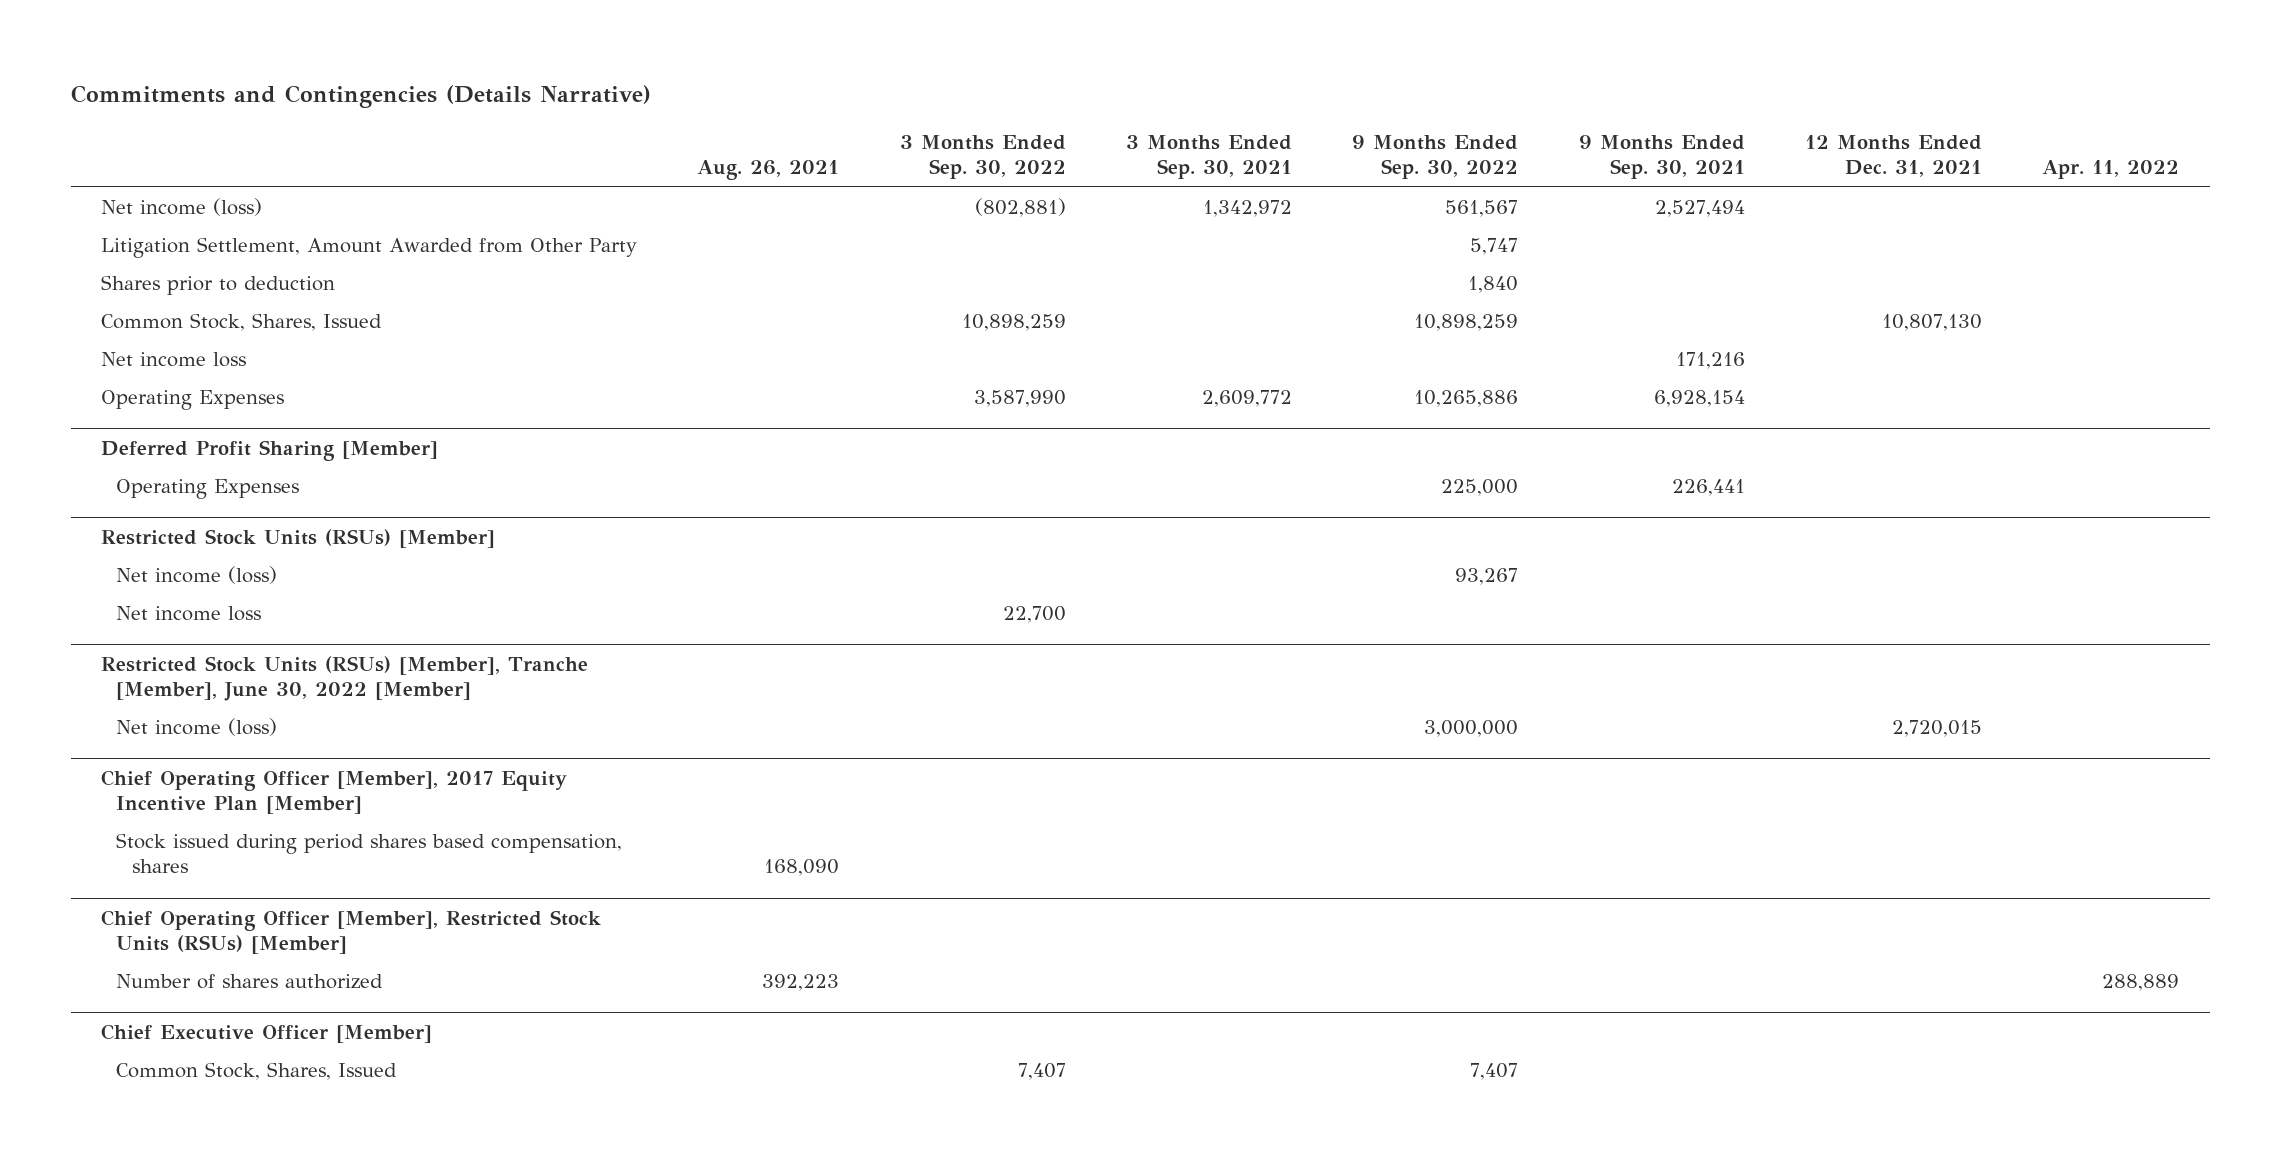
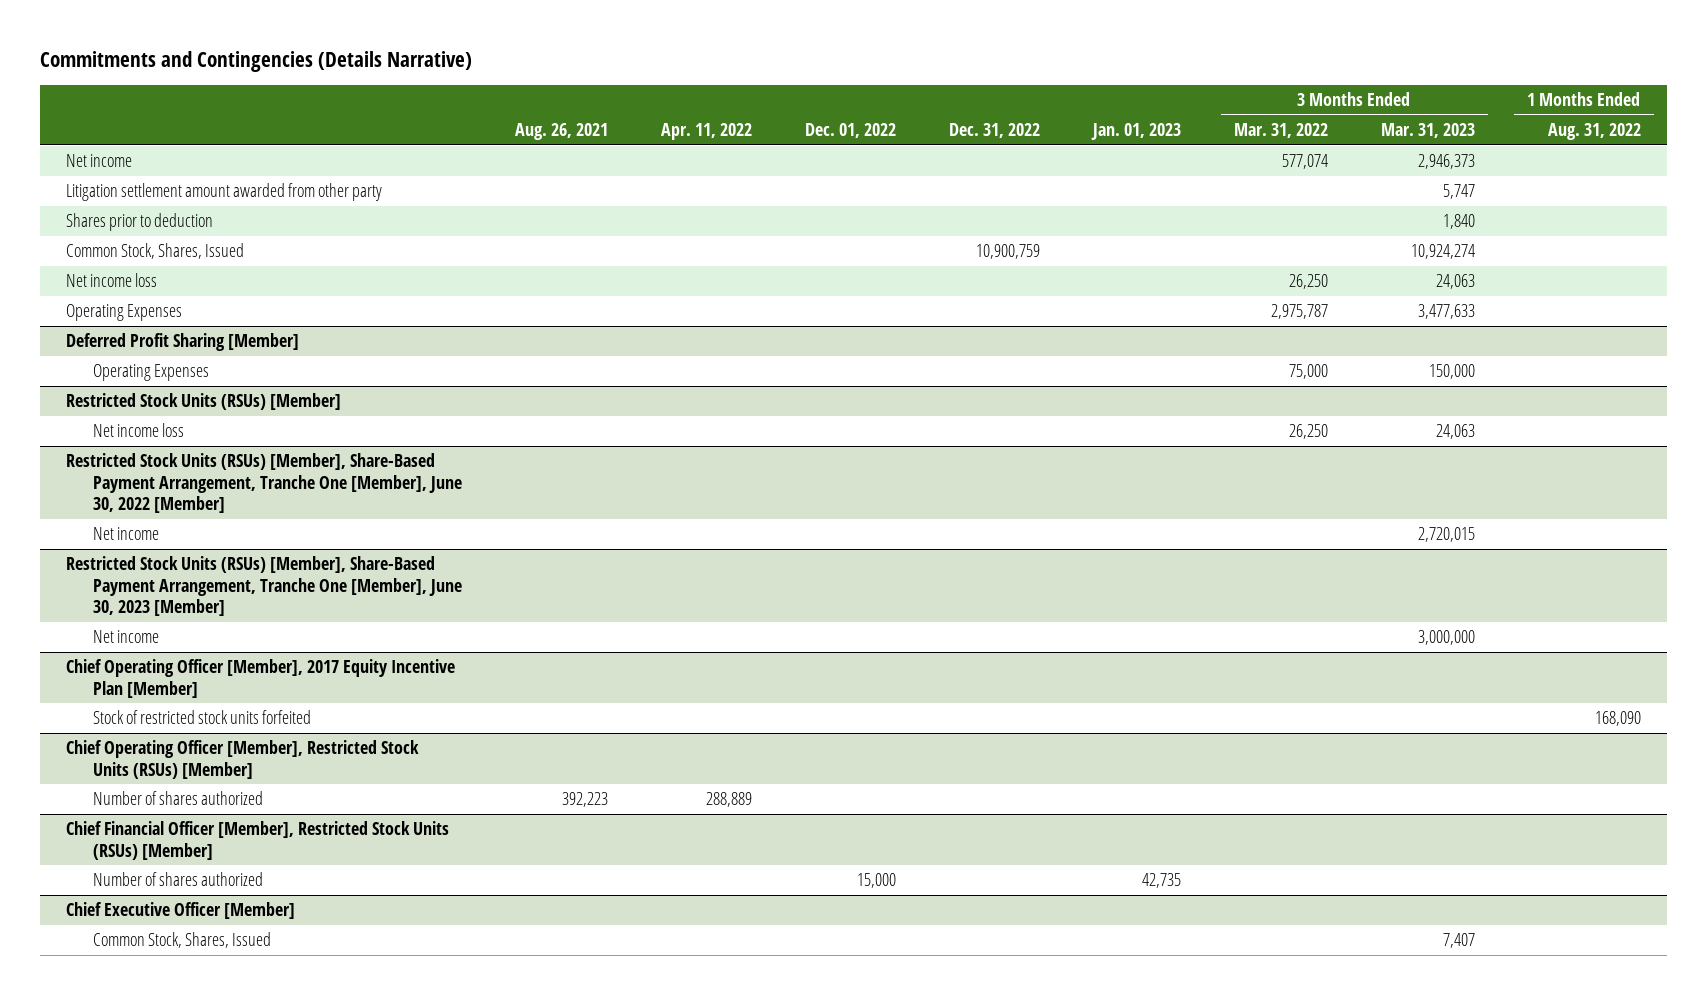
- | Aug. 26, 2021 | 3 Months Ended Sep. 30, 2022 | 3 Months Ended Sep. 30, 2021 | 9 Months Ended Sep. 30, 2022 | 9 Months Ended Sep. 30, 2021 | 12 Months Ended Dec. 31, 2021 | Apr. 11, 2022
+ | Aug. 26, 2021 | Apr. 11, 2022 | Dec. 01, 2022 | Dec. 31, 2022 | Jan. 01, 2023 | 3 Months Ended Mar. 31, 2022 | 3 Months Ended Mar. 31, 2023 | 1 Months Ended Aug. 31, 2022
- Net income (loss) | | (802,881) | 1,342,972 | 561,567 | 2,527,494 | |
- Litigation Settlement, Amount Awarded from Other Party | | | | 5,747 | | |
+ Net income | | | | | | 577,074 | 2,946,373 |
+ Litigation settlement amount awarded from other party | | | | | | | 5,747 |
@ Restricted Stock Units (RSUs) [Member]
- Net income (loss) | | | | 93,267 | | |
- Restricted Stock Units (RSUs) [Member], Tranche [Member], June 30, 2022 [Member]
- Net income (loss) | | | | 3,000,000 | | 2,720,015 |
+ Restricted Stock Units (RSUs) [Member], Share-Based Payment Arrangement, Tranche One [Member], June 30, 2022 [Member]
+ Net income | | | | | | | 2,720,015 |
+ Restricted Stock Units (RSUs) [Member], Share-Based Payment Arrangement, Tranche One [Member], June 30, 2023 [Member]
+ Net income | | | | | | | 3,000,000 |
@ Chief Operating Officer [Member], 2017 Equity Incentive Plan [Member]
- Stock issued during period shares based compensation, shares | 168,090 | | | | | |
+ Stock of restricted stock units forfeited | | | | | | | | 168,090
+ Chief Financial Officer [Member], Restricted Stock Units (RSUs) [Member]
+ Number of shares authorized | | | 15,000 | | 42,735 | | |

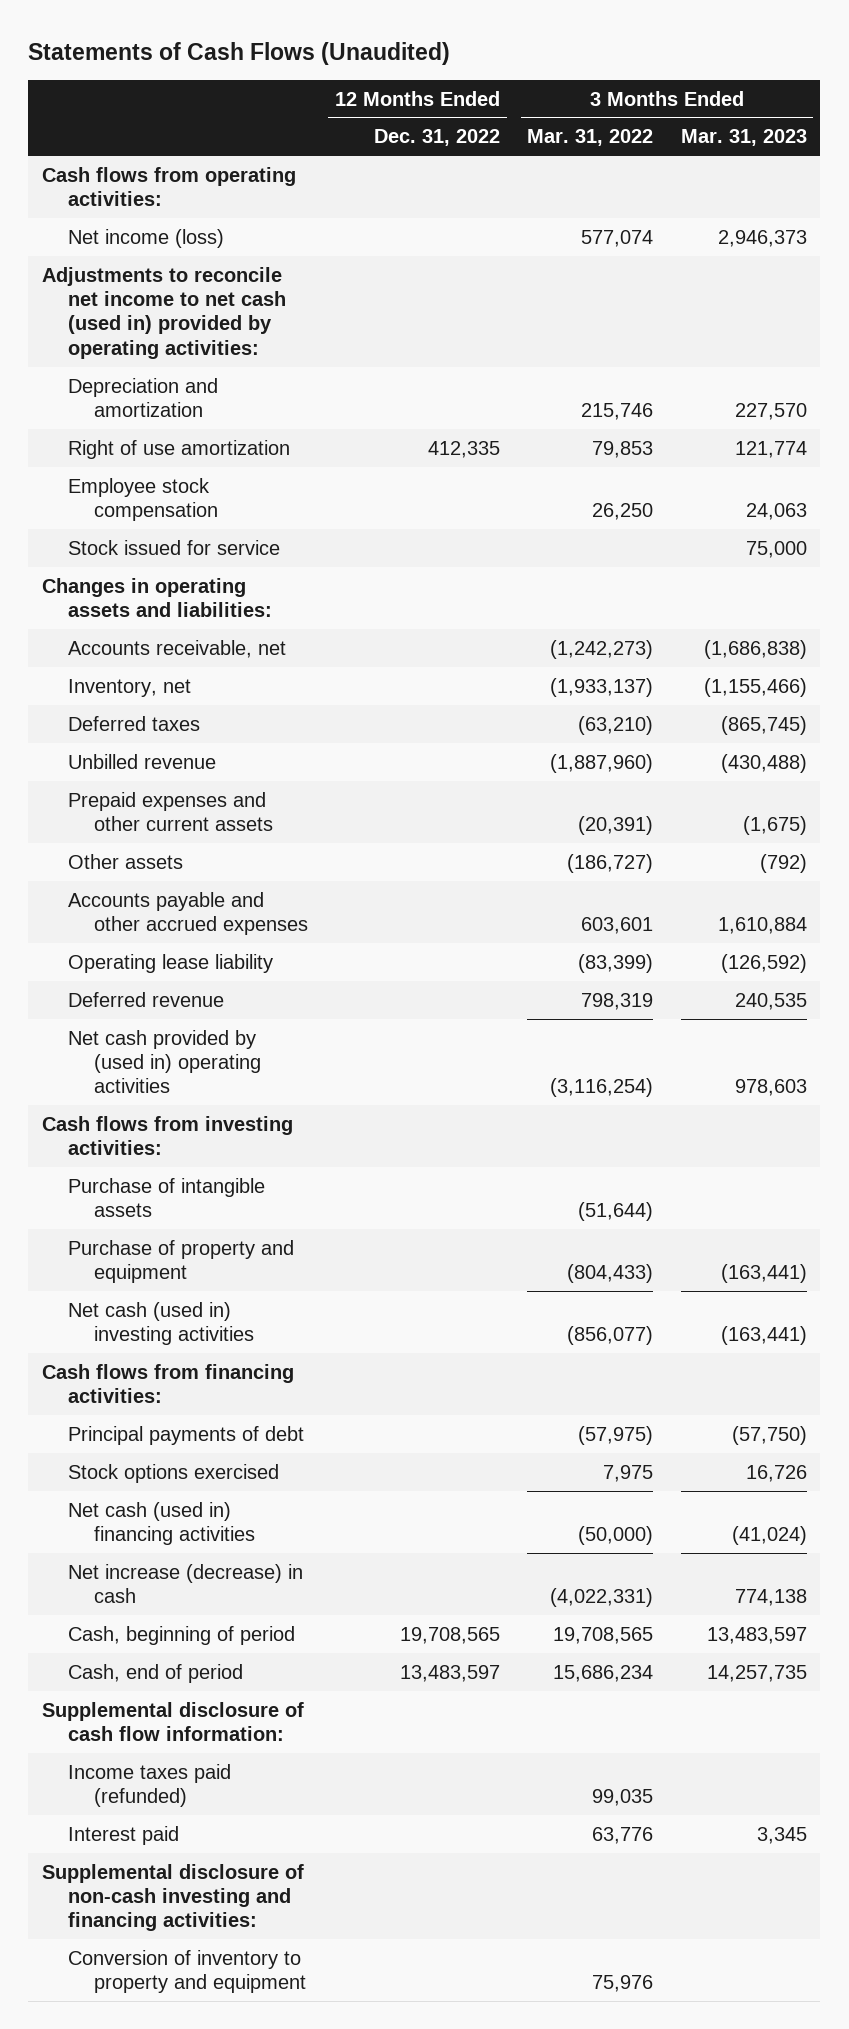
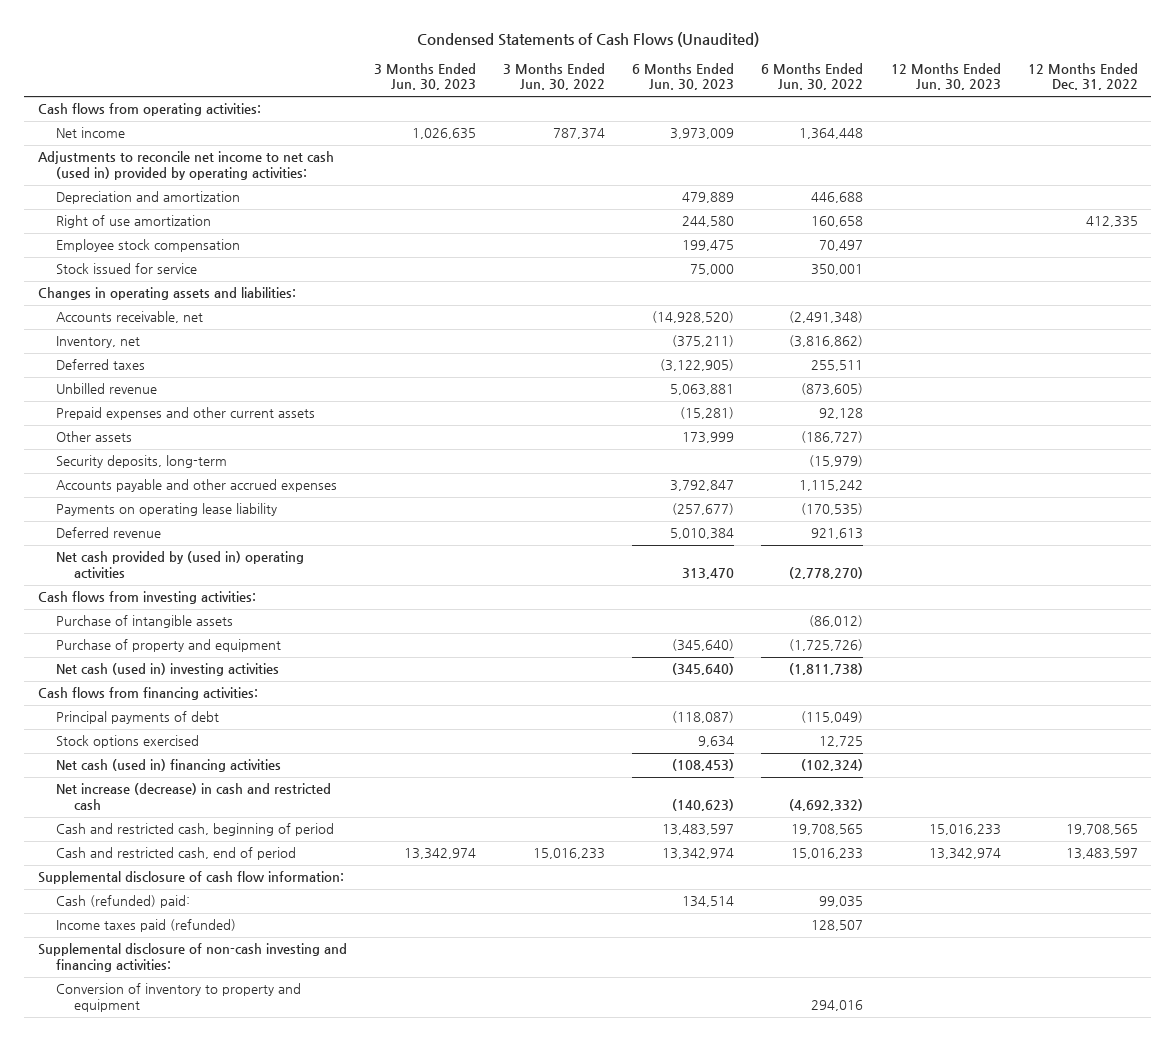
- Statements of Cash Flows (Unaudited)
+ Condensed Statements of Cash Flows (Unaudited)
- | 12 Months Ended Dec. 31, 2022 | 3 Months Ended Mar. 31, 2022 | 3 Months Ended Mar. 31, 2023
+ | 3 Months Ended Jun. 30, 2023 | 3 Months Ended Jun. 30, 2022 | 6 Months Ended Jun. 30, 2023 | 6 Months Ended Jun. 30, 2022 | 12 Months Ended Jun. 30, 2023 | 12 Months Ended Dec. 31, 2022
- Net income (loss) | | 577,074 | 2,946,373
+ Net income | 1,026,635 | 787,374 | 3,973,009 | 1,364,448 | |
+ Security deposits, long-term | | | | (15,979) | |
- Operating lease liability | | (83,399) | (126,592)
+ Payments on operating lease liability | | | (257,677) | (170,535) | |
- Net increase (decrease) in cash | | (4,022,331) | 774,138
- Cash, beginning of period | 19,708,565 | 19,708,565 | 13,483,597
- Cash, end of period | 13,483,597 | 15,686,234 | 14,257,735
+ Net increase (decrease) in cash and restricted cash | | | (140,623) | (4,692,332) | |
+ Cash and restricted cash, beginning of period | | | 13,483,597 | 19,708,565 | 15,016,233 | 19,708,565
+ Cash and restricted cash, end of period | 13,342,974 | 15,016,233 | 13,342,974 | 15,016,233 | 13,342,974 | 13,483,597
+ Cash (refunded) paid: | | | 134,514 | 99,035 | |
- Interest paid | | 63,776 | 3,345

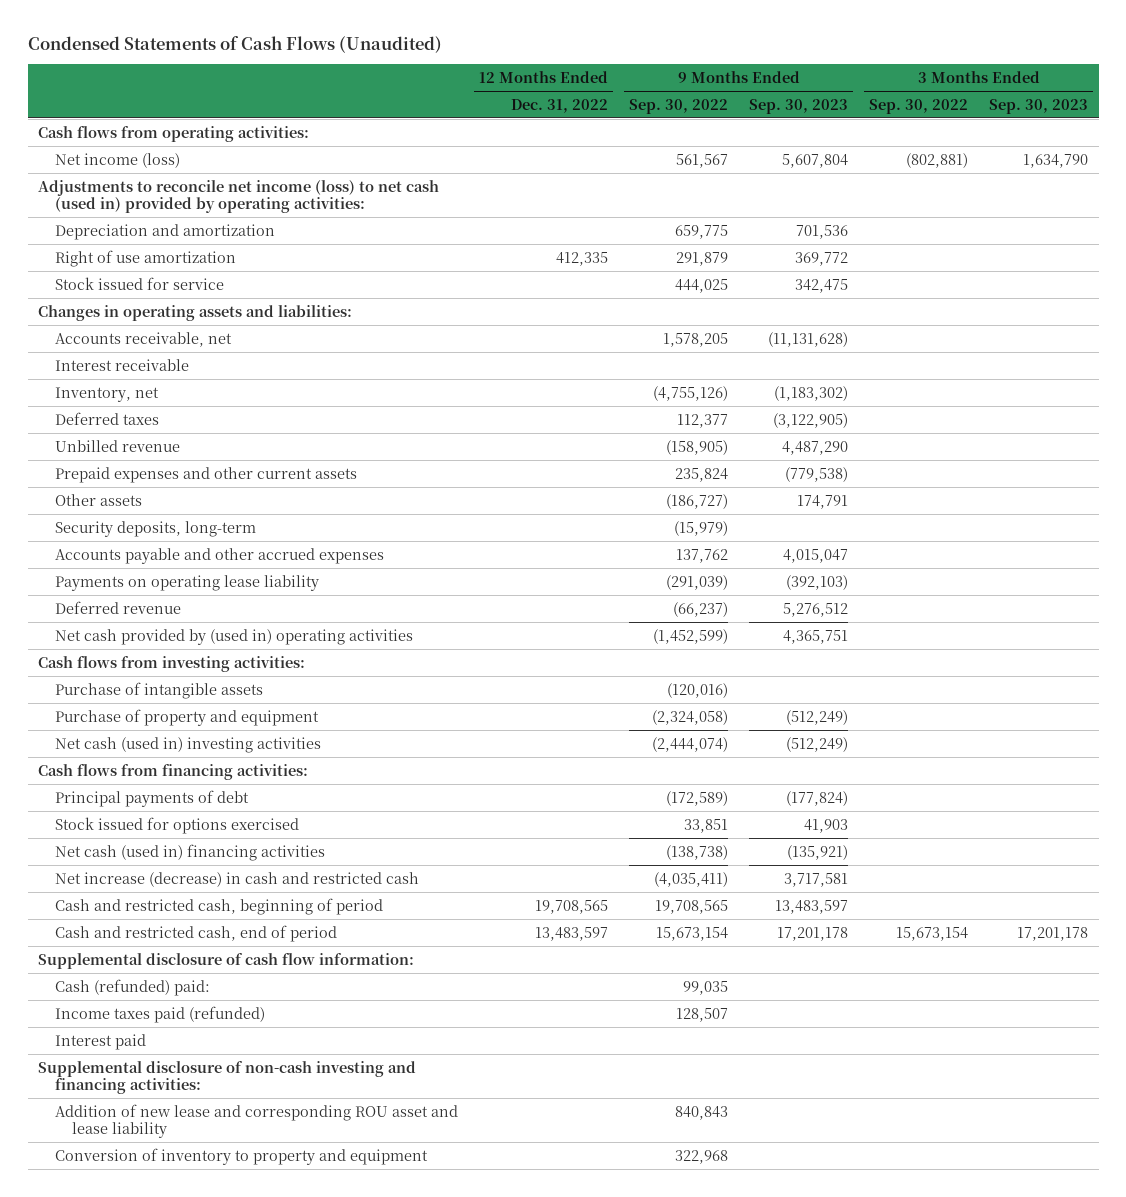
- | 3 Months Ended Jun. 30, 2023 | 3 Months Ended Jun. 30, 2022 | 6 Months Ended Jun. 30, 2023 | 6 Months Ended Jun. 30, 2022 | 12 Months Ended Jun. 30, 2023 | 12 Months Ended Dec. 31, 2022
+ | 12 Months Ended Dec. 31, 2022 | 9 Months Ended Sep. 30, 2022 | 9 Months Ended Sep. 30, 2023 | 3 Months Ended Sep. 30, 2022 | 3 Months Ended Sep. 30, 2023
- Net income | 1,026,635 | 787,374 | 3,973,009 | 1,364,448 | |
- Adjustments to reconcile net income to net cash (used in) provided by operating activities:
+ Net income (loss) | | 561,567 | 5,607,804 | (802,881) | 1,634,790
+ Adjustments to reconcile net income (loss) to net cash (used in) provided by operating activities:
- Employee stock compensation | | | 199,475 | 70,497 | |
+ Interest receivable
- Stock options exercised | | | 9,634 | 12,725 | |
+ Stock issued for options exercised | | 33,851 | 41,903 | |
+ Interest paid
+ Addition of new lease and corresponding ROU asset and lease liability | | 840,843 | | |

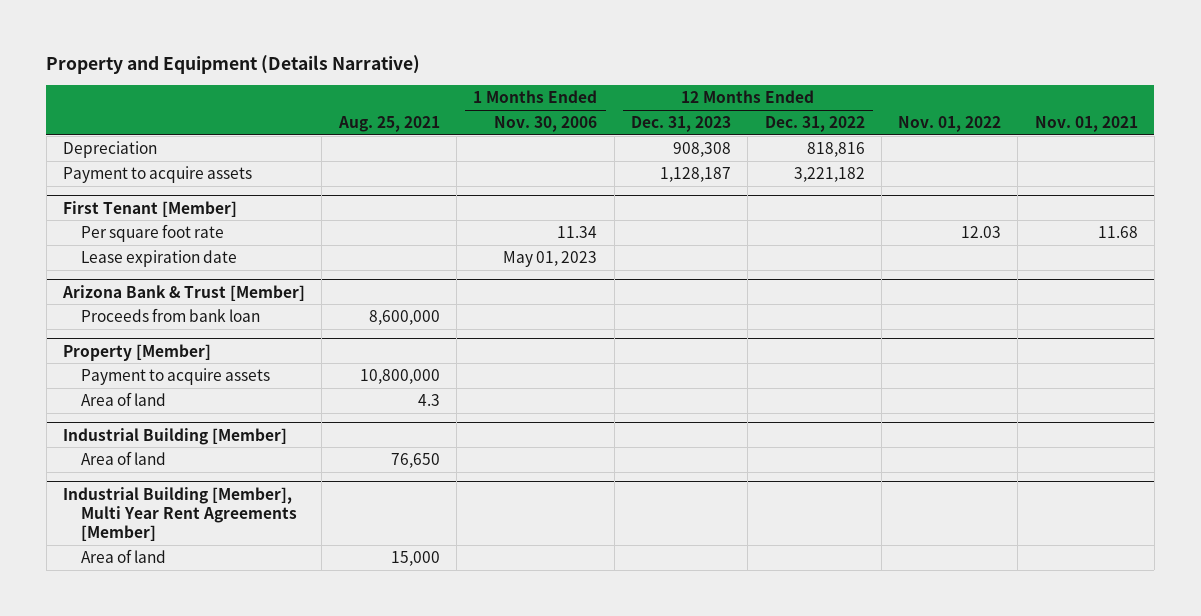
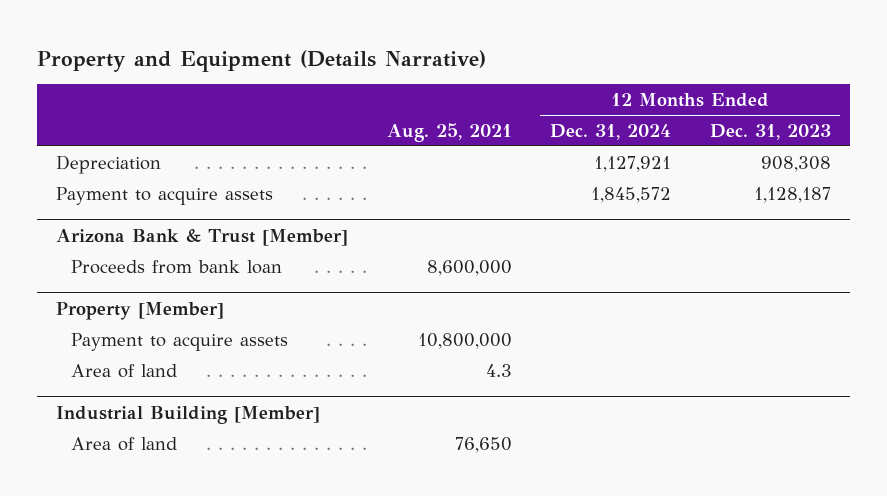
- | Aug. 25, 2021 | 1 Months Ended Nov. 30, 2006 | 12 Months Ended Dec. 31, 2023 | 12 Months Ended Dec. 31, 2022 | Nov. 01, 2022 | Nov. 01, 2021
+ | Aug. 25, 2021 | 12 Months Ended Dec. 31, 2024 | 12 Months Ended Dec. 31, 2023
- First Tenant [Member]
- Per square foot rate | | 11.34 | | | 12.03 | 11.68
- Lease expiration date | | May 01, 2023 | | | |
- Industrial Building [Member], Multi Year Rent Agreements [Member]
- Area of land | 15,000 | | | | |

